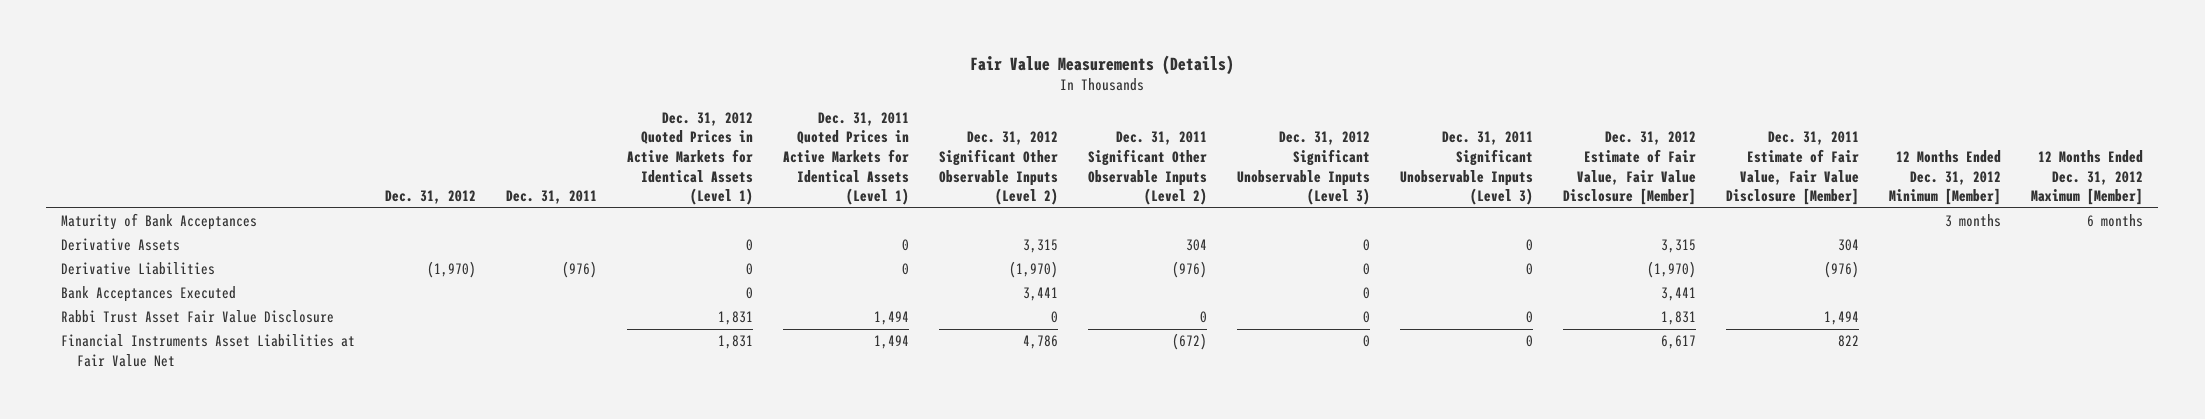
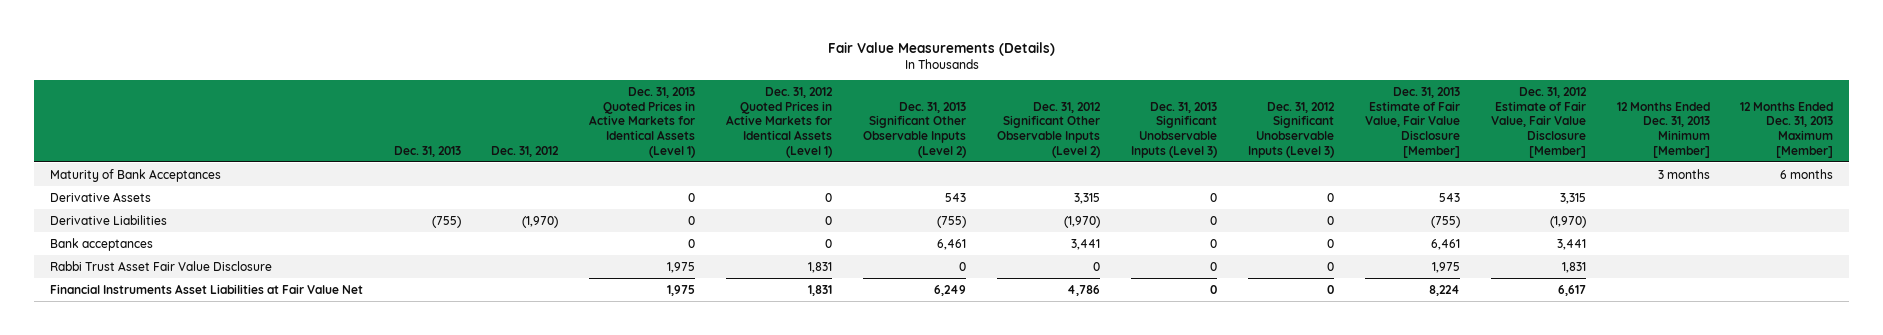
- | Dec. 31, 2012 | Dec. 31, 2011 | Dec. 31, 2012 Quoted Prices in Active Markets for Identical Assets (Level 1) | Dec. 31, 2011 Quoted Prices in Active Markets for Identical Assets (Level 1) | Dec. 31, 2012 Significant Other Observable Inputs (Level 2) | Dec. 31, 2011 Significant Other Observable Inputs (Level 2) | Dec. 31, 2012 Significant Unobservable Inputs (Level 3) | Dec. 31, 2011 Significant Unobservable Inputs (Level 3) | Dec. 31, 2012 Estimate of Fair Value, Fair Value Disclosure [Member] | Dec. 31, 2011 Estimate of Fair Value, Fair Value Disclosure [Member] | 12 Months Ended Dec. 31, 2012 Minimum [Member] | 12 Months Ended Dec. 31, 2012 Maximum [Member]
+ | Dec. 31, 2013 | Dec. 31, 2012 | Dec. 31, 2013 Quoted Prices in Active Markets for Identical Assets (Level 1) | Dec. 31, 2012 Quoted Prices in Active Markets for Identical Assets (Level 1) | Dec. 31, 2013 Significant Other Observable Inputs (Level 2) | Dec. 31, 2012 Significant Other Observable Inputs (Level 2) | Dec. 31, 2013 Significant Unobservable Inputs (Level 3) | Dec. 31, 2012 Significant Unobservable Inputs (Level 3) | Dec. 31, 2013 Estimate of Fair Value, Fair Value Disclosure [Member] | Dec. 31, 2012 Estimate of Fair Value, Fair Value Disclosure [Member] | 12 Months Ended Dec. 31, 2013 Minimum [Member] | 12 Months Ended Dec. 31, 2013 Maximum [Member]
- Bank Acceptances Executed | | | 0 | | 3,441 | | 0 | | 3,441 | | |
+ Bank acceptances | | | 0 | 0 | 6,461 | 3,441 | 0 | 0 | 6,461 | 3,441 | |

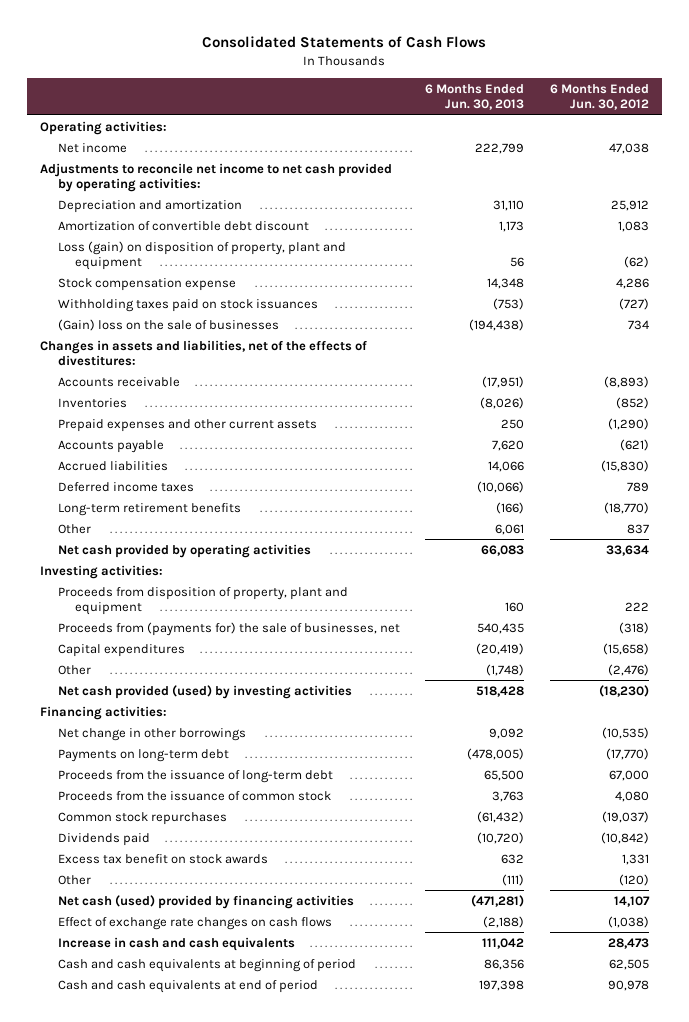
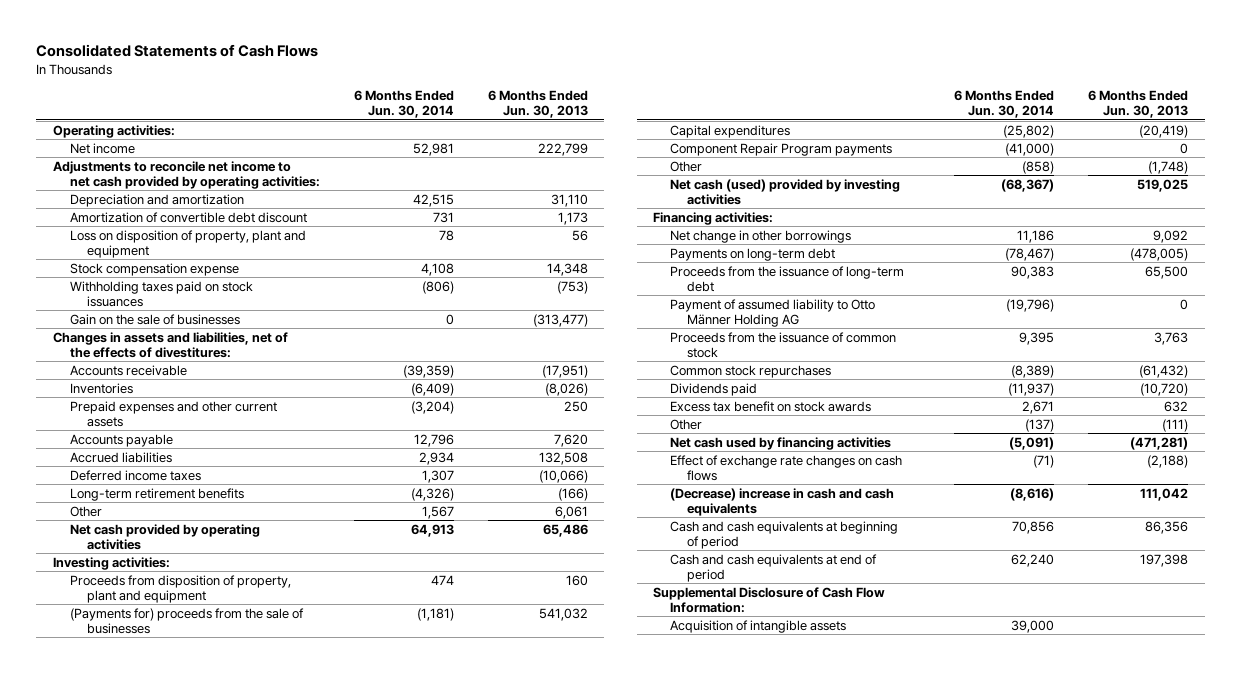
- | 6 Months Ended Jun. 30, 2013 | 6 Months Ended Jun. 30, 2012
+ | 6 Months Ended Jun. 30, 2014 | 6 Months Ended Jun. 30, 2013
- Loss (gain) on disposition of property, plant and equipment | 56 | (62)
+ Loss on disposition of property, plant and equipment | 78 | 56
- (Gain) loss on the sale of businesses | (194,438) | 734
+ Gain on the sale of businesses | 0 | (313,477)
- Accrued liabilities | 14,066 | (15,830)
+ Accrued liabilities | 2,934 | 132,508
- Net cash provided by operating activities | 66,083 | 33,634
+ Net cash provided by operating activities | 64,913 | 65,486
- Proceeds from (payments for) the sale of businesses, net | 540,435 | (318)
+ (Payments for) proceeds from the sale of businesses | (1,181) | 541,032
+ Component Repair Program payments | (41,000) | 0
- Net cash provided (used) by investing activities | 518,428 | (18,230)
+ Net cash (used) provided by investing activities | (68,367) | 519,025
+ Payment of assumed liability to Otto Männer Holding AG | (19,796) | 0
- Net cash (used) provided by financing activities | (471,281) | 14,107
+ Net cash used by financing activities | (5,091) | (471,281)
- Increase in cash and cash equivalents | 111,042 | 28,473
+ (Decrease) increase in cash and cash equivalents | (8,616) | 111,042
+ Supplemental Disclosure of Cash Flow Information:
+ Acquisition of intangible assets | 39,000 |

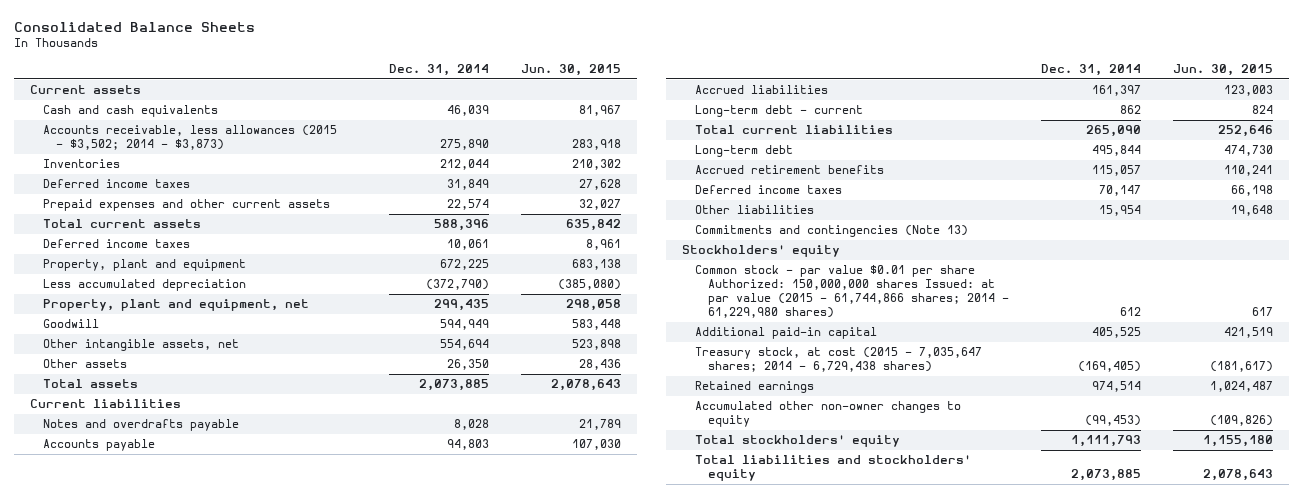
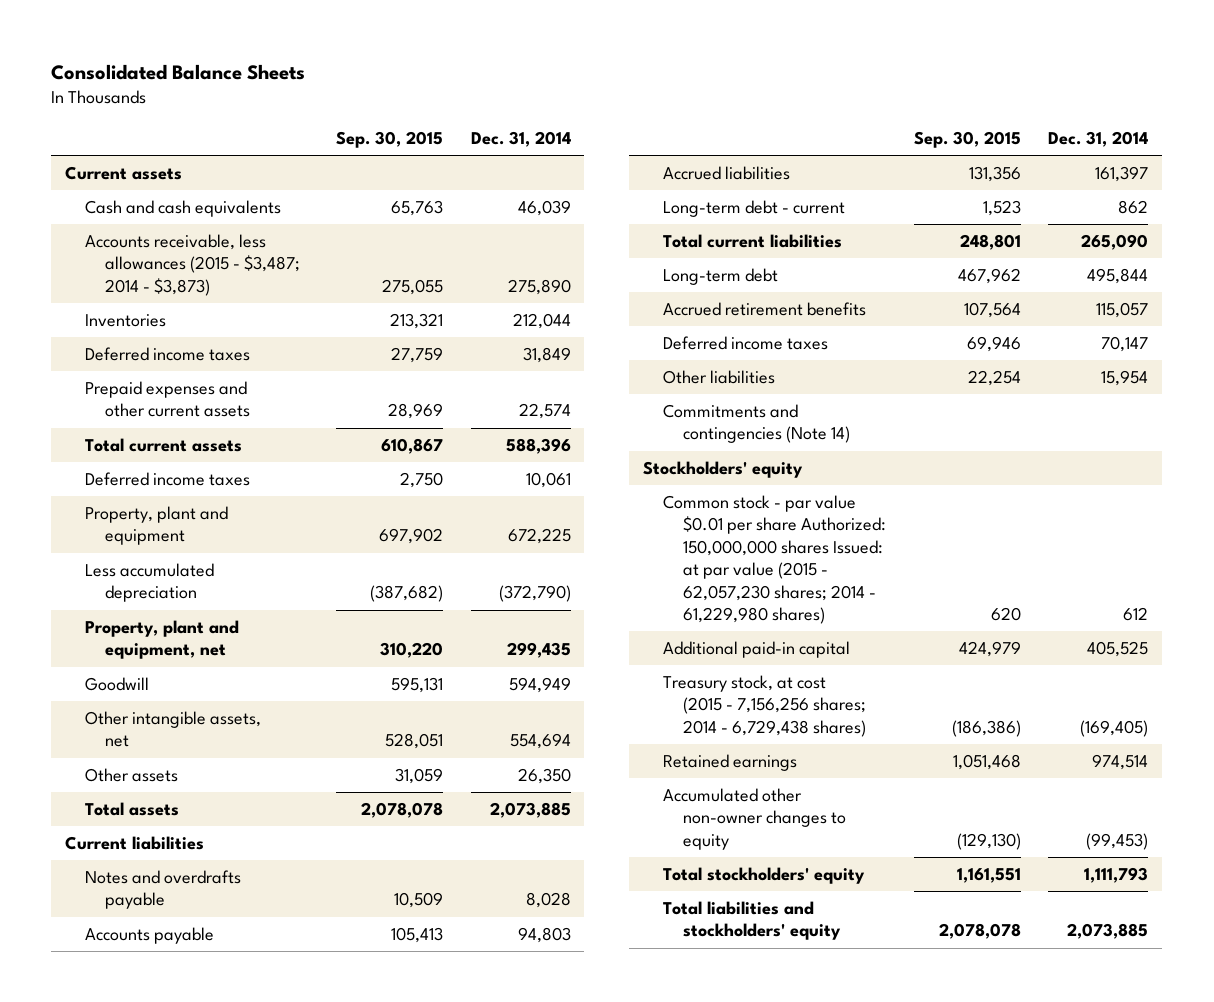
- | Dec. 31, 2014 | Jun. 30, 2015
+ | Sep. 30, 2015 | Dec. 31, 2014
- Accounts receivable, less allowances (2015 - $3,502; 2014 - $3,873) | 275,890 | 283,918
+ Accounts receivable, less allowances (2015 - $3,487; 2014 - $3,873) | 275,055 | 275,890
- Commitments and contingencies (Note 13)
+ Commitments and contingencies (Note 14)
- Common stock - par value $0.01 per share Authorized: 150,000,000 shares Issued: at par value (2015 - 61,744,866 shares; 2014 - 61,229,980 shares) | 612 | 617
+ Common stock - par value $0.01 per share Authorized: 150,000,000 shares Issued: at par value (2015 - 62,057,230 shares; 2014 - 61,229,980 shares) | 620 | 612
- Treasury stock, at cost (2015 - 7,035,647 shares; 2014 - 6,729,438 shares) | (169,405) | (181,617)
+ Treasury stock, at cost (2015 - 7,156,256 shares; 2014 - 6,729,438 shares) | (186,386) | (169,405)

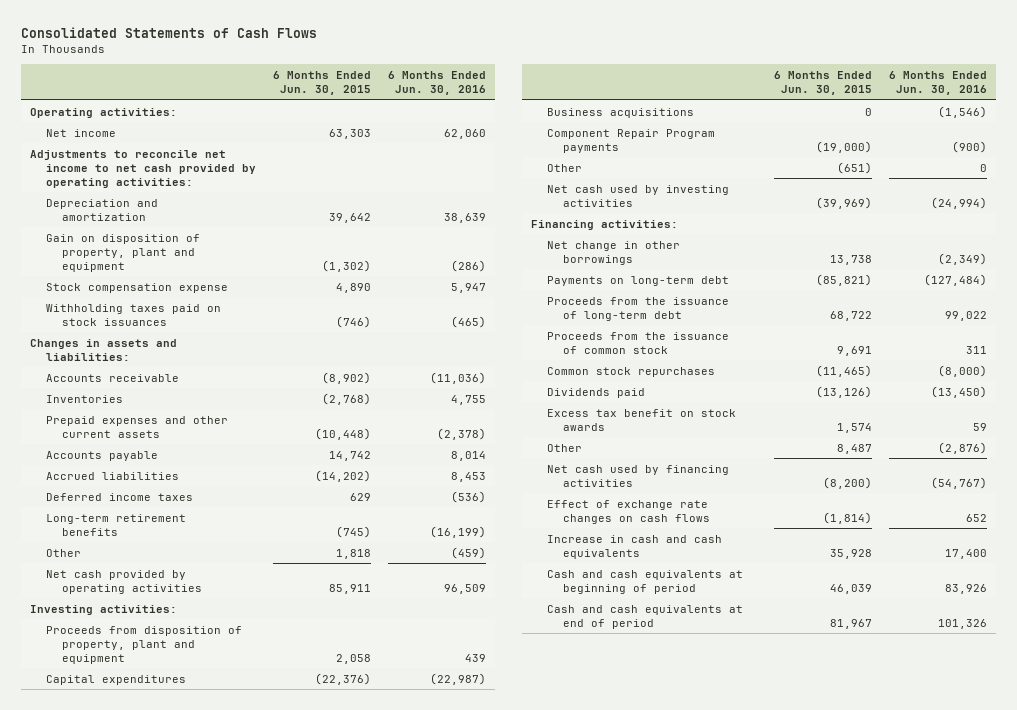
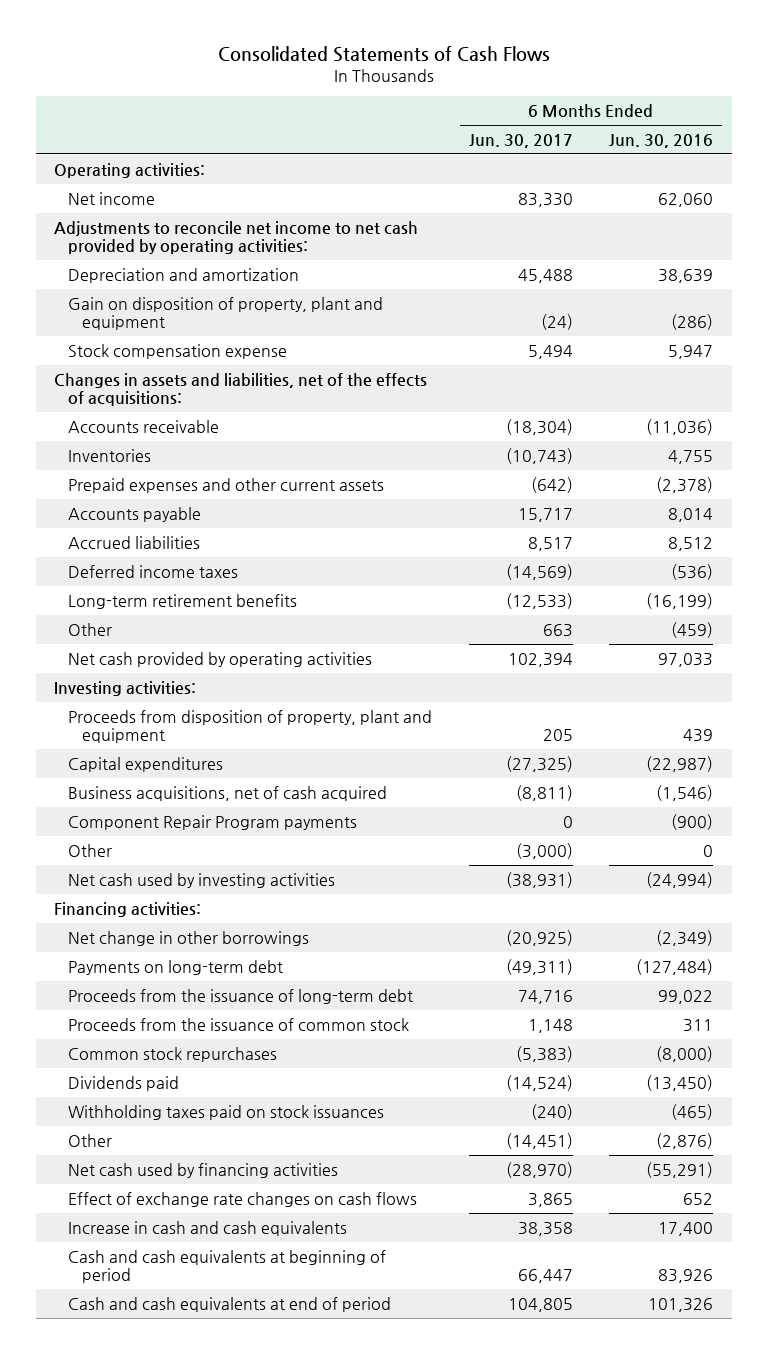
- | 6 Months Ended Jun. 30, 2015 | 6 Months Ended Jun. 30, 2016
+ | 6 Months Ended Jun. 30, 2017 | 6 Months Ended Jun. 30, 2016
- Changes in assets and liabilities:
+ Changes in assets and liabilities, net of the effects of acquisitions:
- Accrued liabilities | (14,202) | 8,453
+ Accrued liabilities | 8,517 | 8,512
- Net cash provided by operating activities | 85,911 | 96,509
+ Net cash provided by operating activities | 102,394 | 97,033
- Business acquisitions | 0 | (1,546)
+ Business acquisitions, net of cash acquired | (8,811) | (1,546)
- Excess tax benefit on stock awards | 1,574 | 59
moved down: Withholding taxes paid on stock issuances | (240) | (465)
- Net cash used by financing activities | (8,200) | (54,767)
+ Net cash used by financing activities | (28,970) | (55,291)

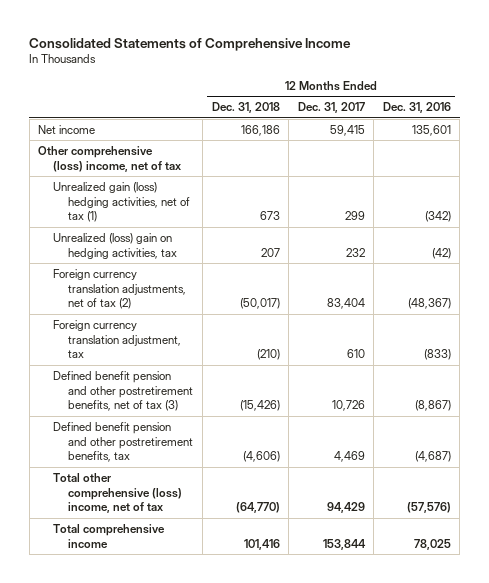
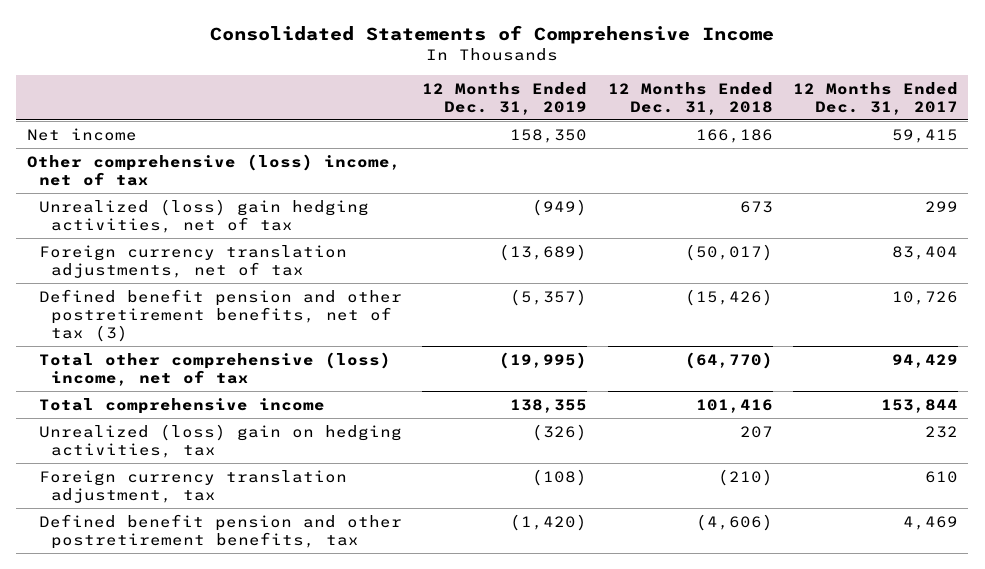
- | 12 Months Ended Dec. 31, 2018 | 12 Months Ended Dec. 31, 2017 | 12 Months Ended Dec. 31, 2016
+ | 12 Months Ended Dec. 31, 2019 | 12 Months Ended Dec. 31, 2018 | 12 Months Ended Dec. 31, 2017
- Unrealized gain (loss) hedging activities, net of tax (1) | 673 | 299 | (342)
- Foreign currency translation adjustments, net of tax (2) | (50,017) | 83,404 | (48,367)
+ Unrealized (loss) gain hedging activities, net of tax | (949) | 673 | 299
+ Foreign currency translation adjustments, net of tax | (13,689) | (50,017) | 83,404
moved down: Unrealized (loss) gain on hedging activities, tax | (326) | 207 | 232
moved down: Foreign currency translation adjustment, tax | (108) | (210) | 610
moved down: Defined benefit pension and other postretirement benefits, tax | (1,420) | (4,606) | 4,469

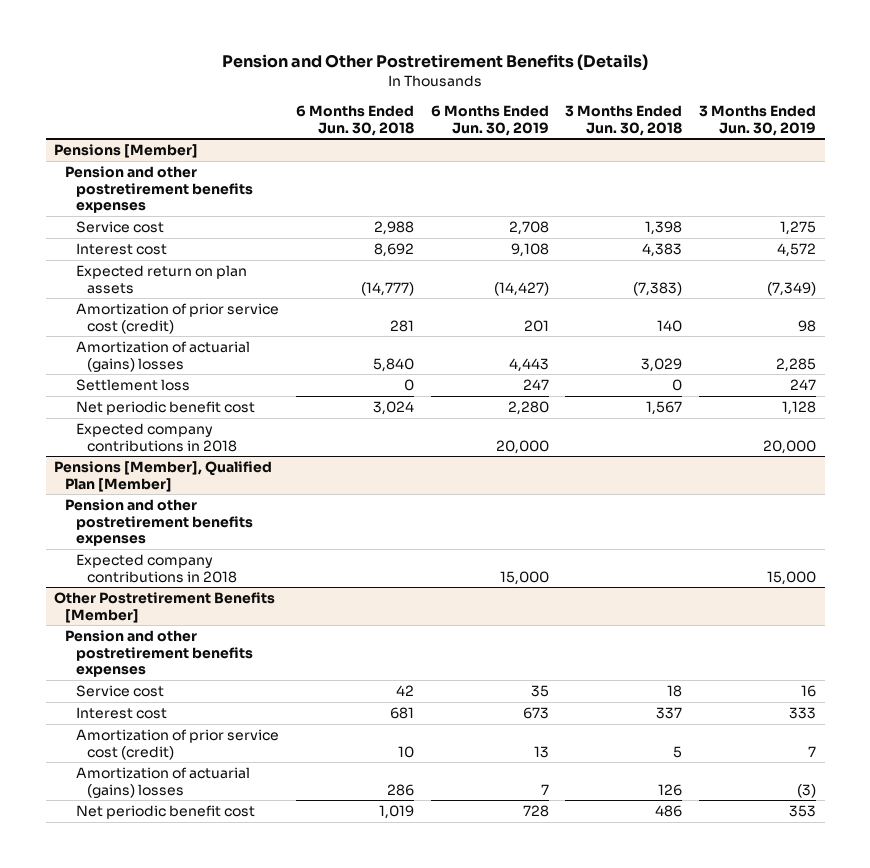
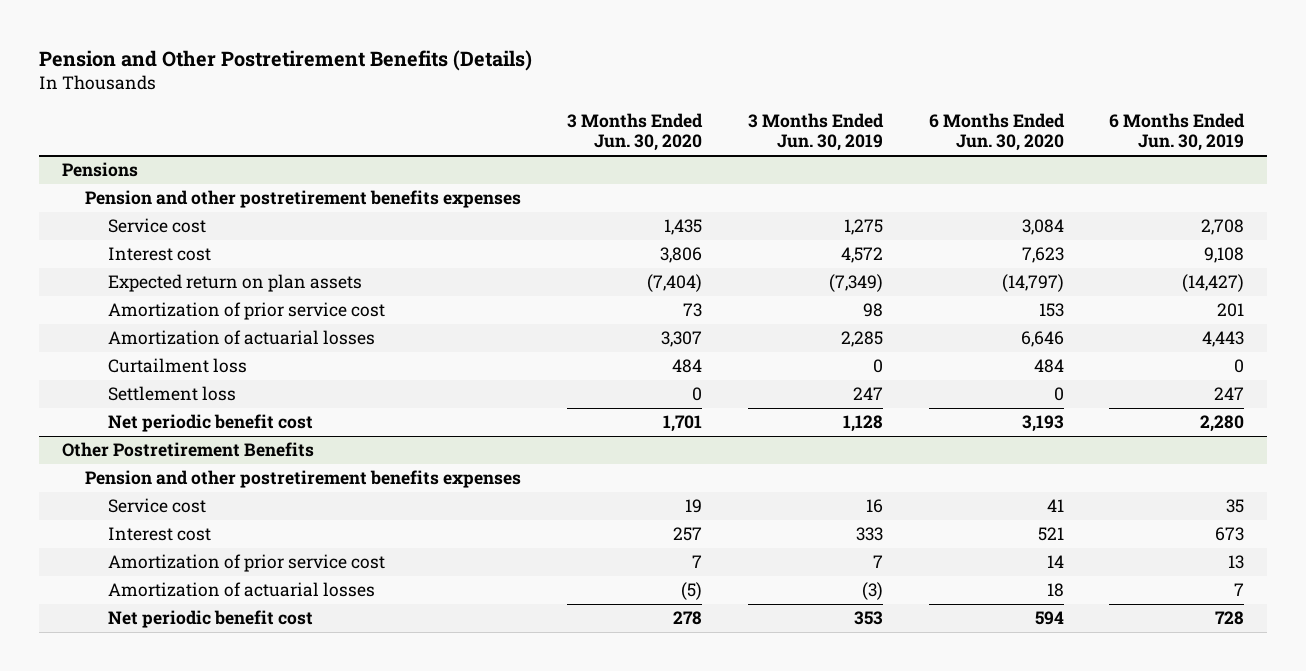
- | 6 Months Ended Jun. 30, 2018 | 6 Months Ended Jun. 30, 2019 | 3 Months Ended Jun. 30, 2018 | 3 Months Ended Jun. 30, 2019
+ | 3 Months Ended Jun. 30, 2020 | 3 Months Ended Jun. 30, 2019 | 6 Months Ended Jun. 30, 2020 | 6 Months Ended Jun. 30, 2019
- Pensions [Member]
+ Pensions
- Amortization of prior service cost (credit) | 281 | 201 | 140 | 98
- Amortization of actuarial (gains) losses | 5,840 | 4,443 | 3,029 | 2,285
+ Amortization of prior service cost | 73 | 98 | 153 | 201
+ Amortization of actuarial losses | 3,307 | 2,285 | 6,646 | 4,443
+ Curtailment loss | 484 | 0 | 484 | 0
- Expected company contributions in 2018 | | 20,000 | | 20,000
- Pensions [Member], Qualified Plan [Member]
- Pension and other postretirement benefits expenses
- Expected company contributions in 2018 | | 15,000 | | 15,000
- Other Postretirement Benefits [Member]
+ Other Postretirement Benefits
- Amortization of prior service cost (credit) | 10 | 13 | 5 | 7
- Amortization of actuarial (gains) losses | 286 | 7 | 126 | (3)
+ Amortization of prior service cost | 7 | 7 | 14 | 13
+ Amortization of actuarial losses | (5) | (3) | 18 | 7

